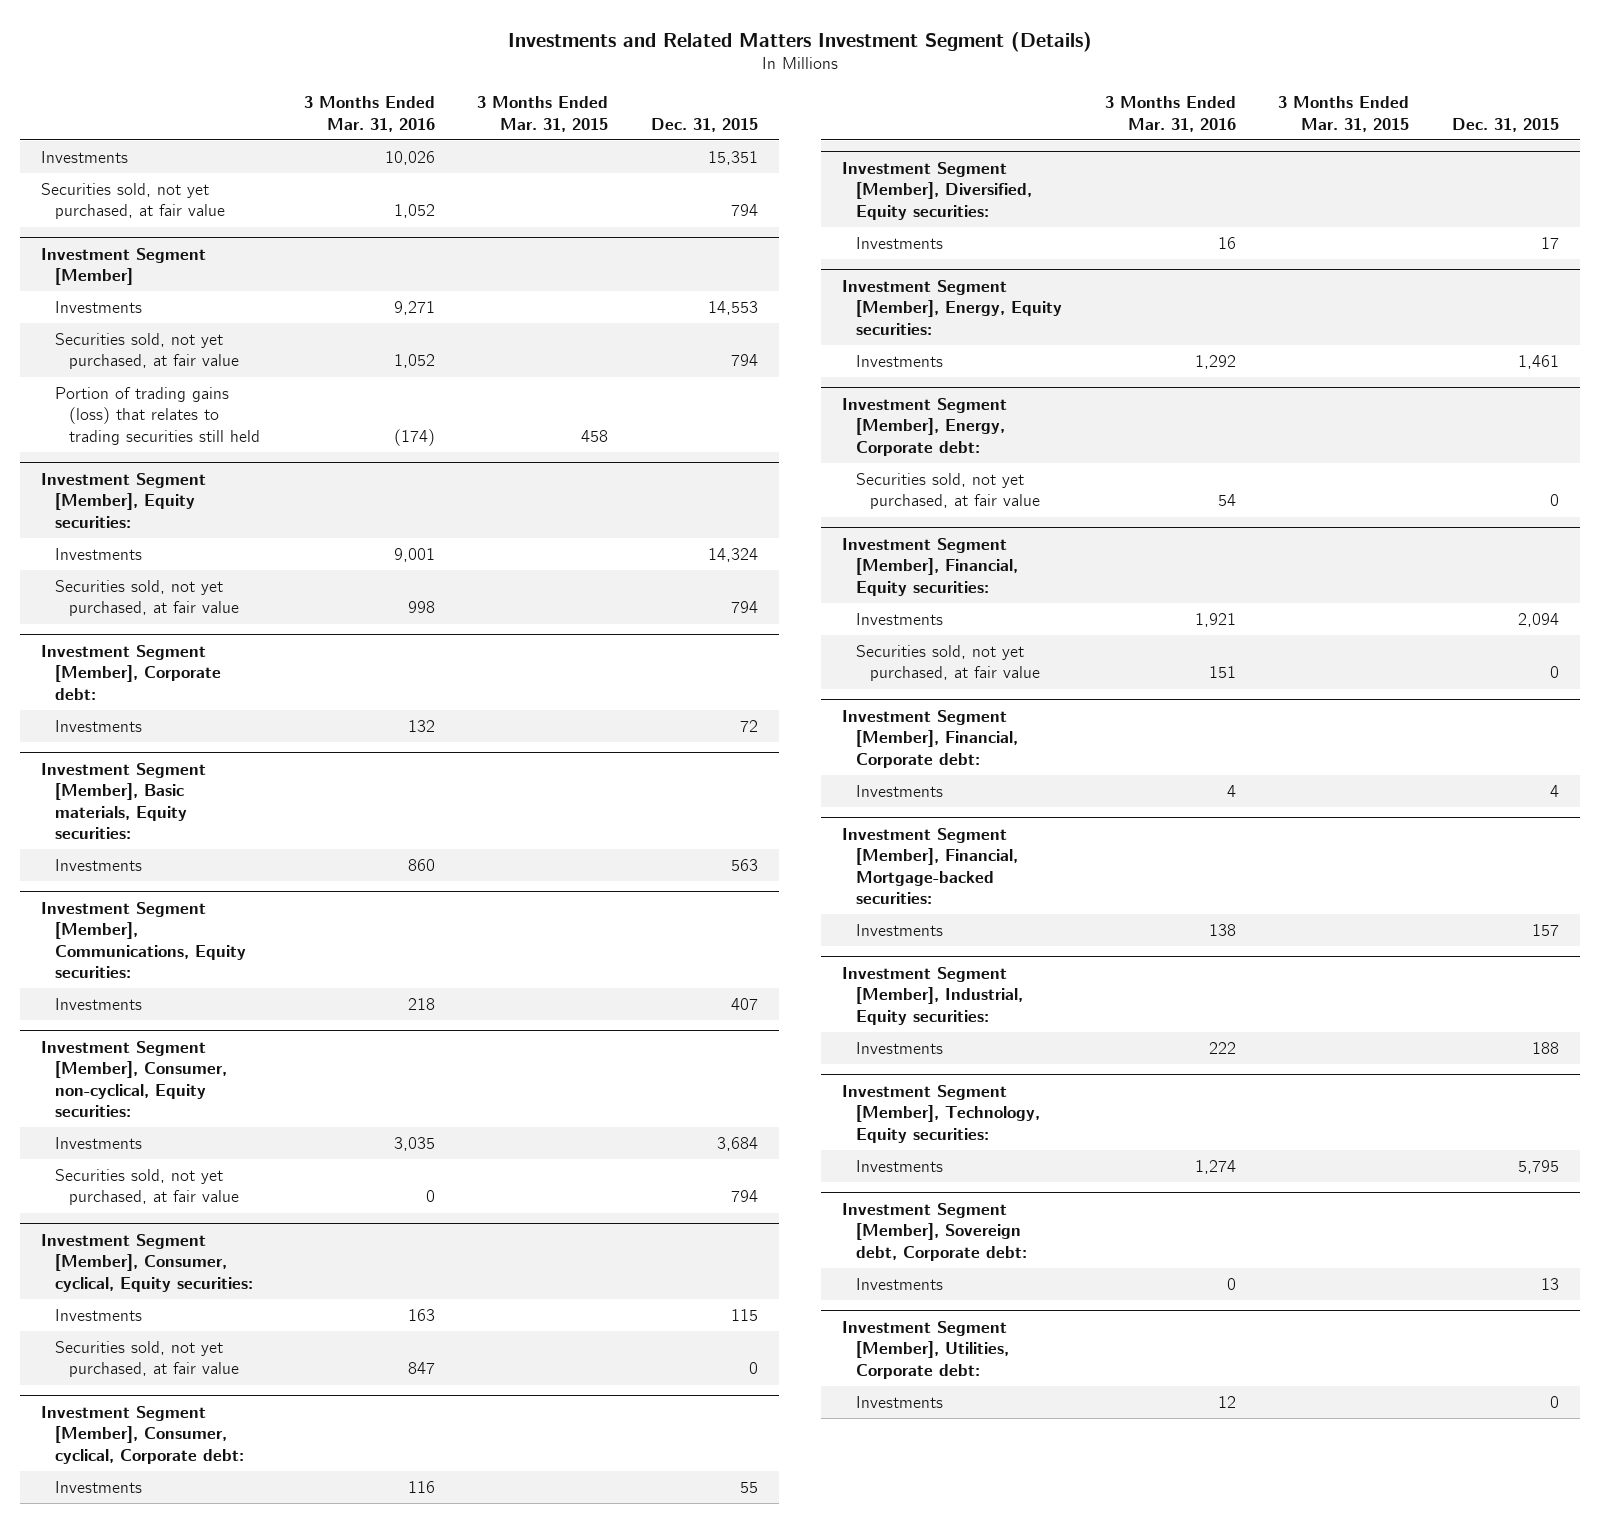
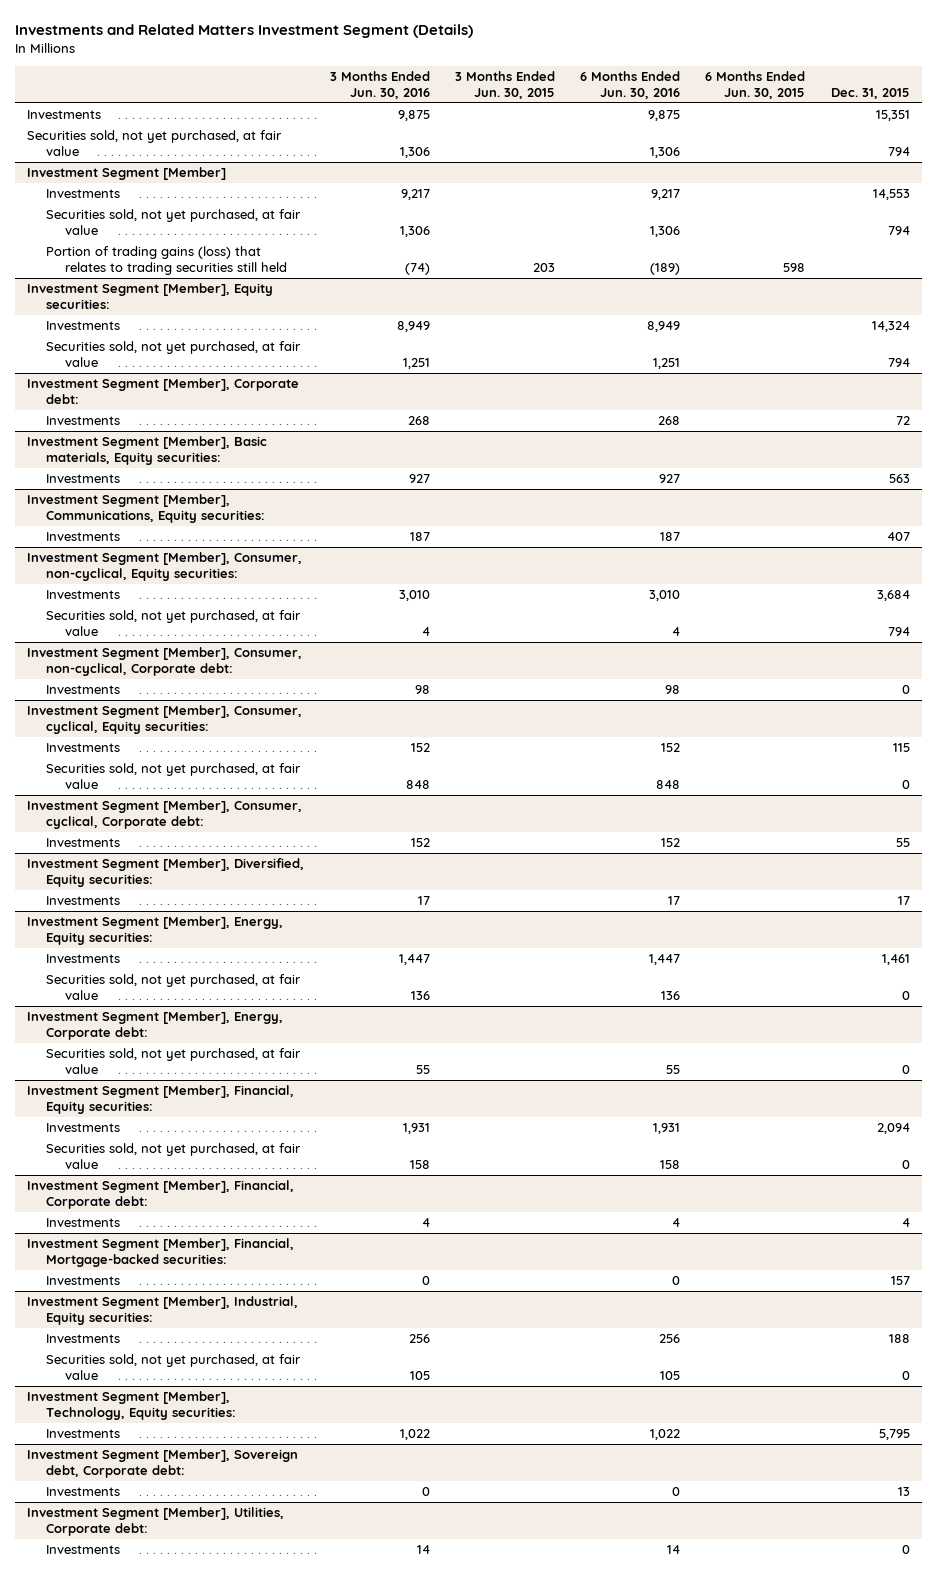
- | 3 Months Ended Mar. 31, 2016 | 3 Months Ended Mar. 31, 2015 | Dec. 31, 2015
+ | 3 Months Ended Jun. 30, 2016 | 3 Months Ended Jun. 30, 2015 | 6 Months Ended Jun. 30, 2016 | 6 Months Ended Jun. 30, 2015 | Dec. 31, 2015
+ Investment Segment [Member], Consumer, non-cyclical, Corporate debt:
+ Investments | 98 | | 98 | | 0
@ Investment Segment [Member], Energy, Equity securities:
+ Securities sold, not yet purchased, at fair value | 136 | | 136 | | 0
@ Investment Segment [Member], Industrial, Equity securities:
+ Securities sold, not yet purchased, at fair value | 105 | | 105 | | 0

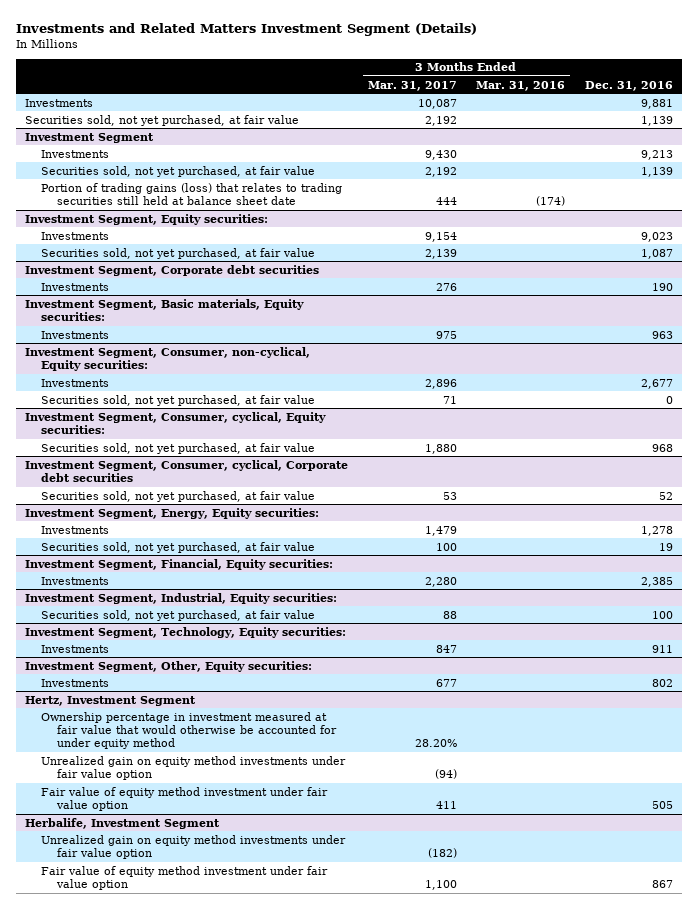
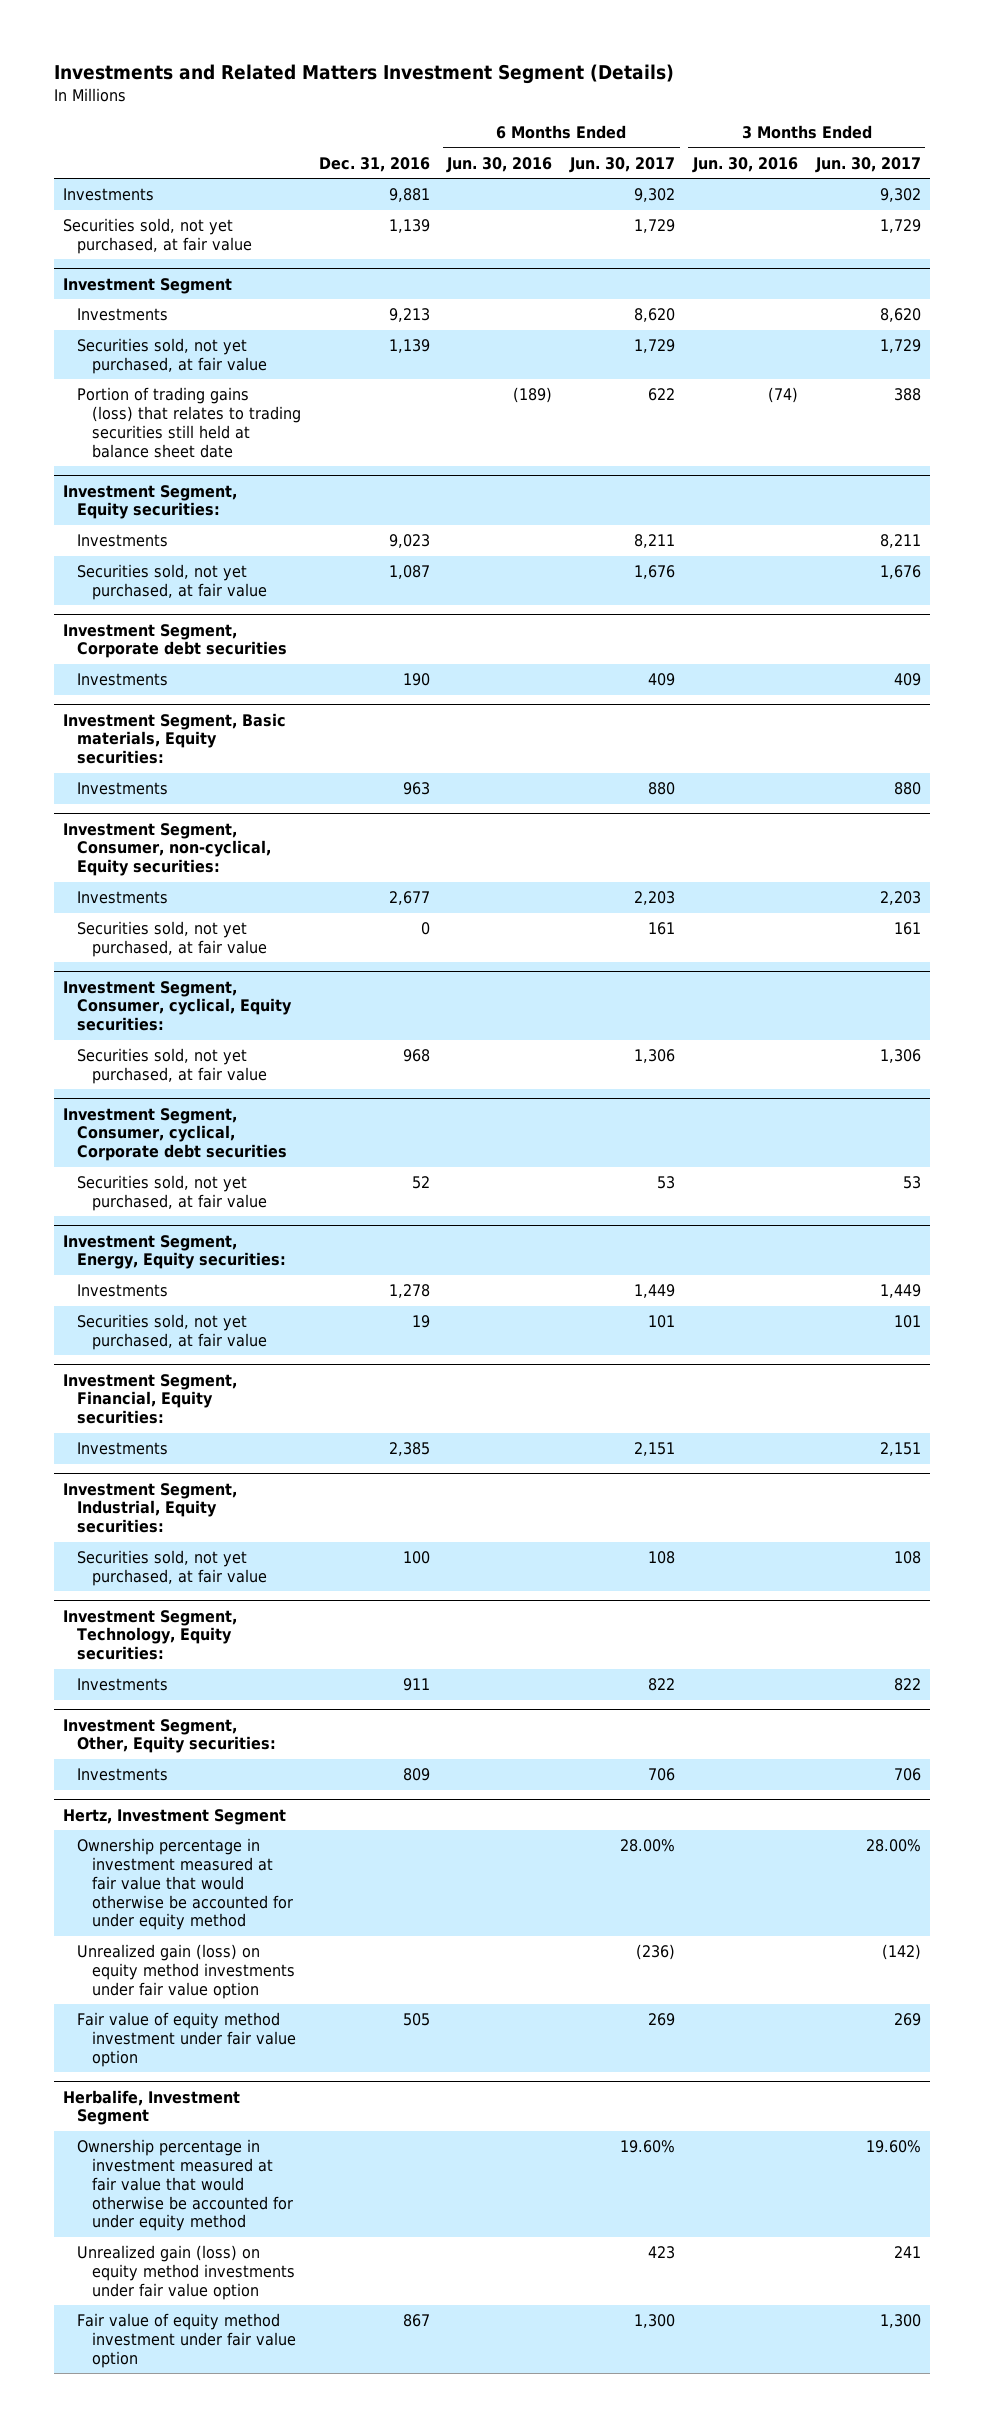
- | 3 Months Ended Mar. 31, 2017 | 3 Months Ended Mar. 31, 2016 | Dec. 31, 2016
+ | Dec. 31, 2016 | 6 Months Ended Jun. 30, 2016 | 6 Months Ended Jun. 30, 2017 | 3 Months Ended Jun. 30, 2016 | 3 Months Ended Jun. 30, 2017
@ Investment Segment, Other, Equity securities:
- Investments | 677 | | 802
+ Investments | 809 | | 706 | | 706
@ Hertz, Investment Segment
- Unrealized gain on equity method investments under fair value option | (94) | |
+ Unrealized gain (loss) on equity method investments under fair value option | | | (236) | | (142)
@ Herbalife, Investment Segment
- Unrealized gain on equity method investments under fair value option | (182) | |
+ Ownership percentage in investment measured at fair value that would otherwise be accounted for under equity method | | | 19.60% | | 19.60%
+ Unrealized gain (loss) on equity method investments under fair value option | | | 423 | | 241

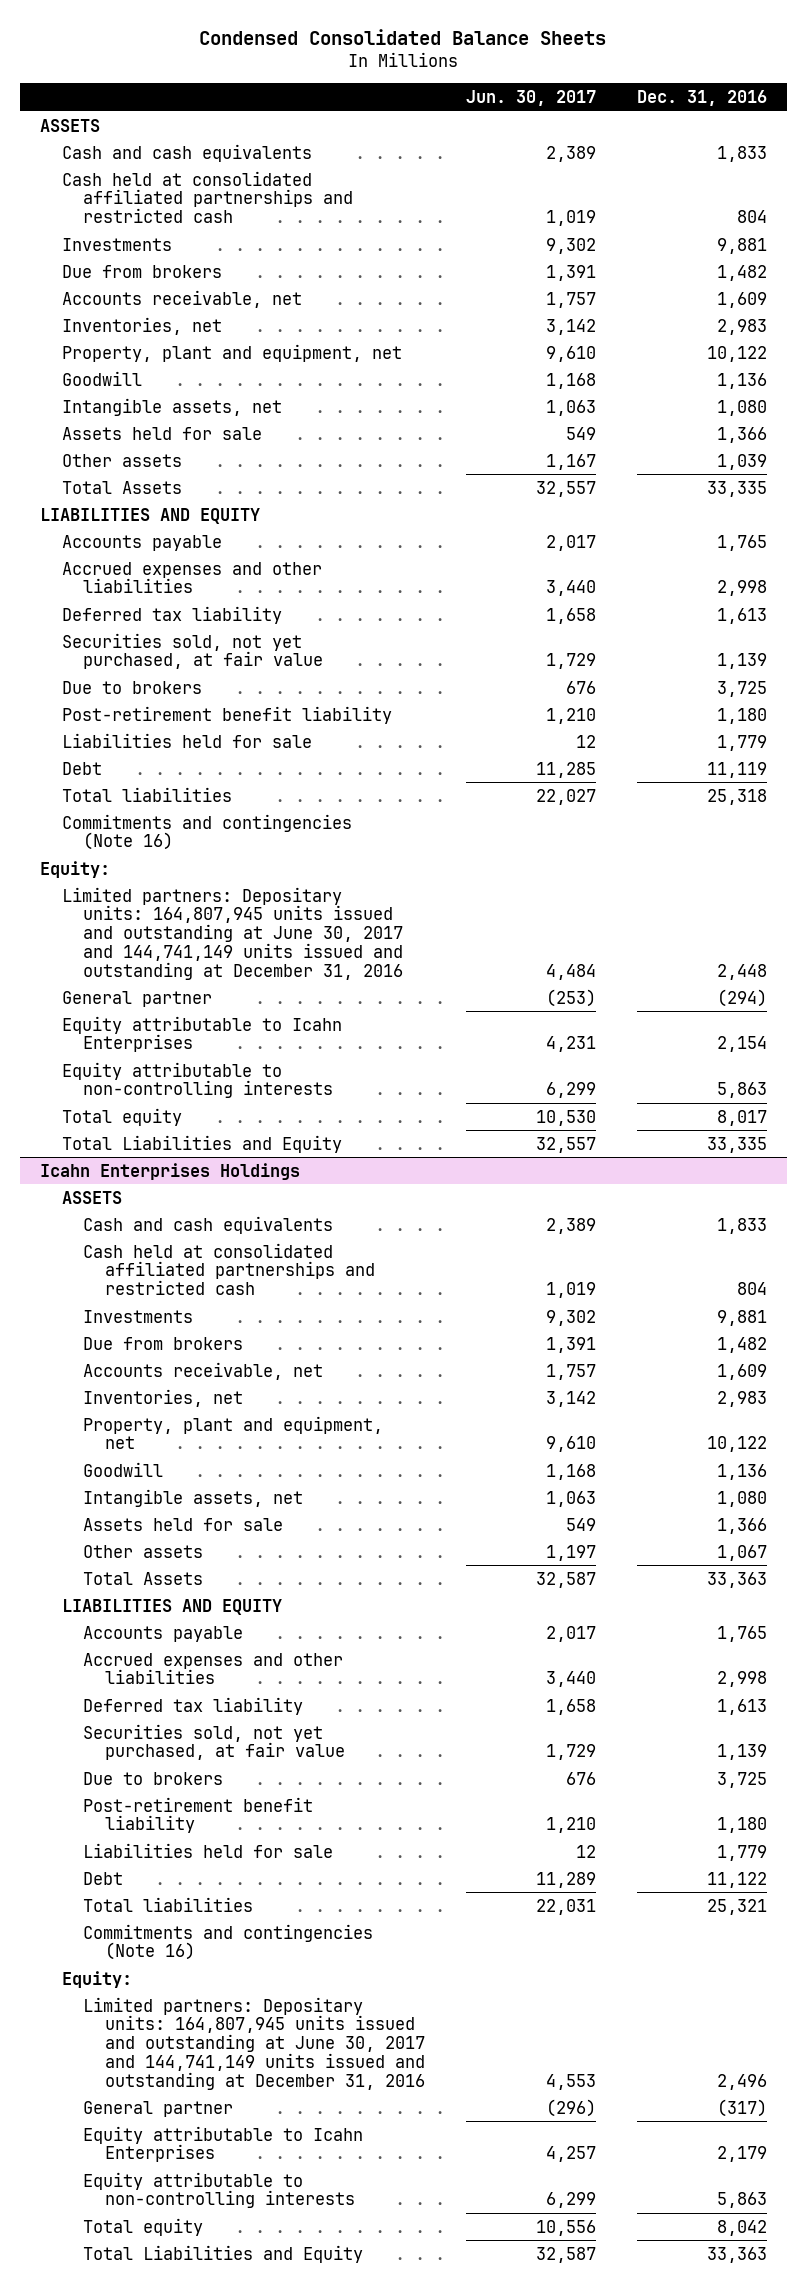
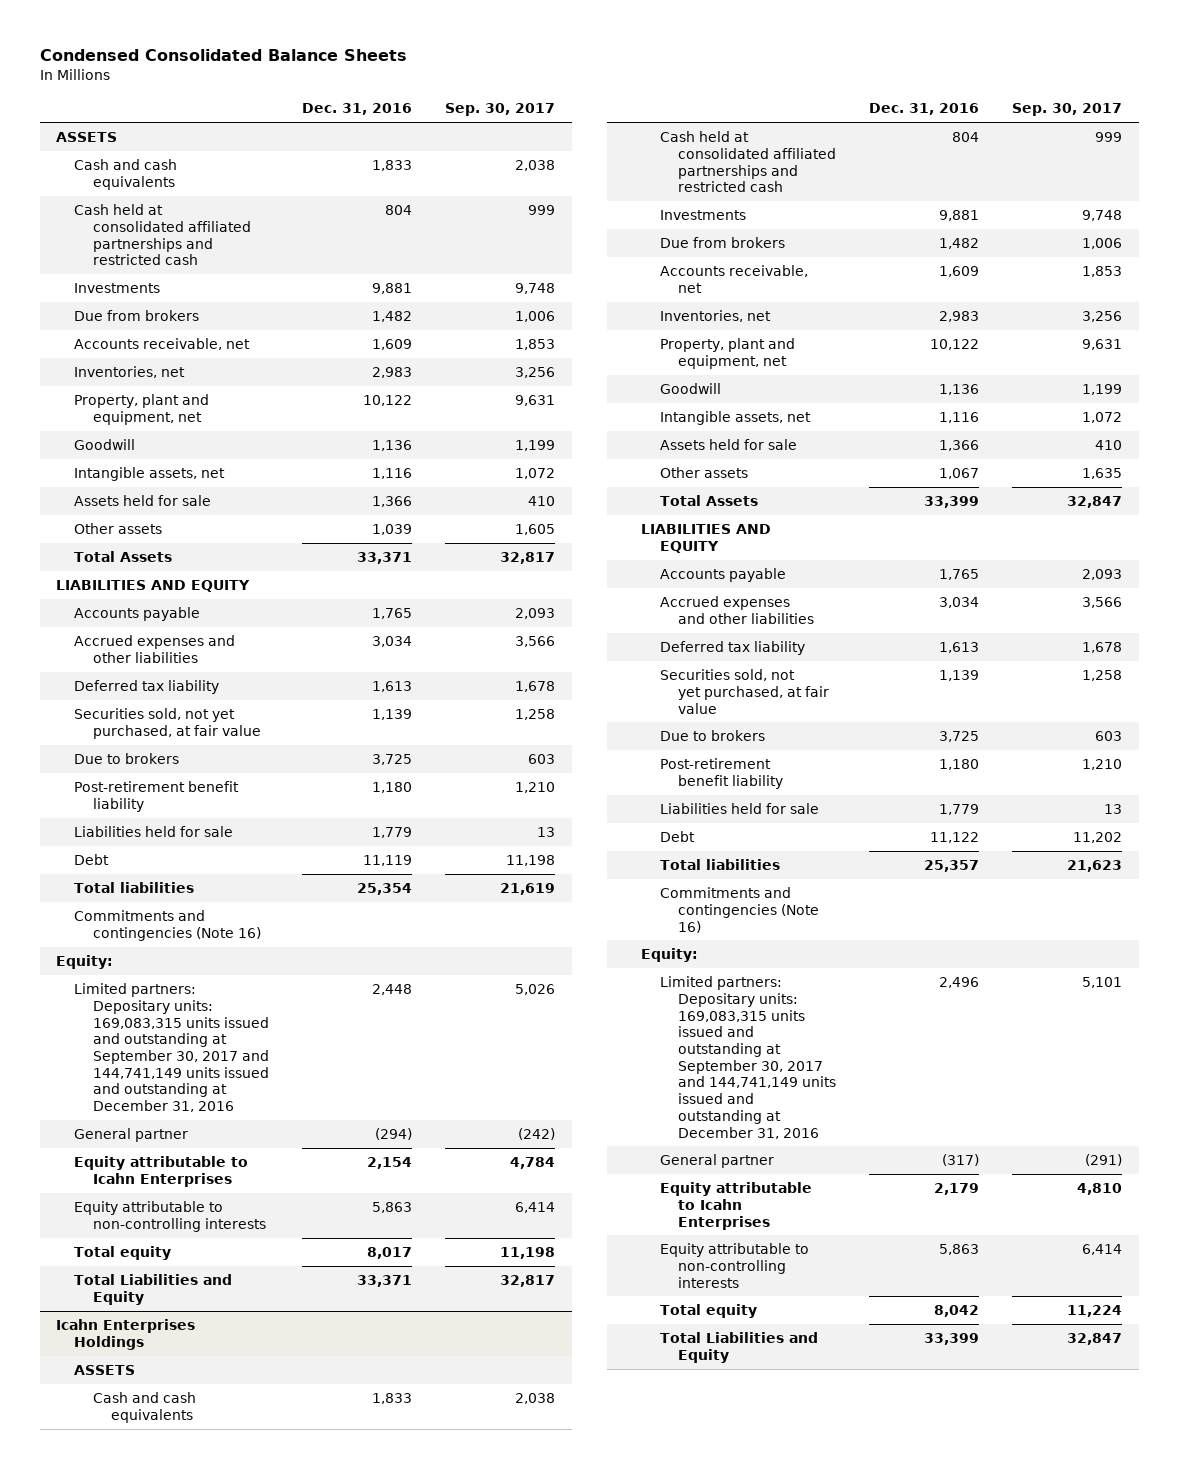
- | Jun. 30, 2017 | Dec. 31, 2016
+ | Dec. 31, 2016 | Sep. 30, 2017
- Intangible assets, net | 1,063 | 1,080
+ Intangible assets, net | 1,116 | 1,072
- Total Assets | 32,557 | 33,335
+ Total Assets | 33,371 | 32,817
- Accrued expenses and other liabilities | 3,440 | 2,998
+ Accrued expenses and other liabilities | 3,034 | 3,566
- Total liabilities | 22,027 | 25,318
+ Total liabilities | 25,354 | 21,619
- Limited partners: Depositary units: 164,807,945 units issued and outstanding at June 30, 2017 and 144,741,149 units issued and outstanding at December 31, 2016 | 4,484 | 2,448
+ Limited partners: Depositary units: 169,083,315 units issued and outstanding at September 30, 2017 and 144,741,149 units issued and outstanding at December 31, 2016 | 2,448 | 5,026
- Total Liabilities and Equity | 32,557 | 33,335
+ Total Liabilities and Equity | 33,371 | 32,817
@ Icahn Enterprises Holdings
- Intangible assets, net | 1,063 | 1,080
+ Intangible assets, net | 1,116 | 1,072
- Total Assets | 32,587 | 33,363
+ Total Assets | 33,399 | 32,847
- Accrued expenses and other liabilities | 3,440 | 2,998
+ Accrued expenses and other liabilities | 3,034 | 3,566
- Total liabilities | 22,031 | 25,321
+ Total liabilities | 25,357 | 21,623
- Limited partners: Depositary units: 164,807,945 units issued and outstanding at June 30, 2017 and 144,741,149 units issued and outstanding at December 31, 2016 | 4,553 | 2,496
+ Limited partners: Depositary units: 169,083,315 units issued and outstanding at September 30, 2017 and 144,741,149 units issued and outstanding at December 31, 2016 | 2,496 | 5,101
- Total Liabilities and Equity | 32,587 | 33,363
+ Total Liabilities and Equity | 33,399 | 32,847

